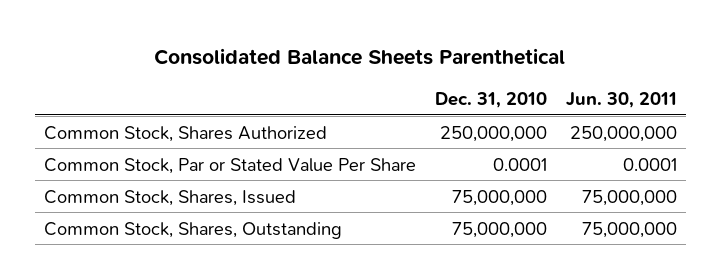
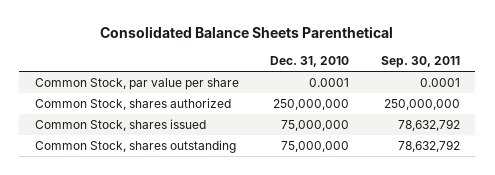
- | Dec. 31, 2010 | Jun. 30, 2011
+ | Dec. 31, 2010 | Sep. 30, 2011
- Common Stock, Shares Authorized | 250,000,000 | 250,000,000
- Common Stock, Par or Stated Value Per Share | 0.0001 | 0.0001
- Common Stock, Shares, Issued | 75,000,000 | 75,000,000
- Common Stock, Shares, Outstanding | 75,000,000 | 75,000,000
+ Common Stock, par value per share | 0.0001 | 0.0001
+ Common Stock, shares authorized | 250,000,000 | 250,000,000
+ Common Stock, shares issued | 75,000,000 | 78,632,792
+ Common Stock, shares outstanding | 75,000,000 | 78,632,792

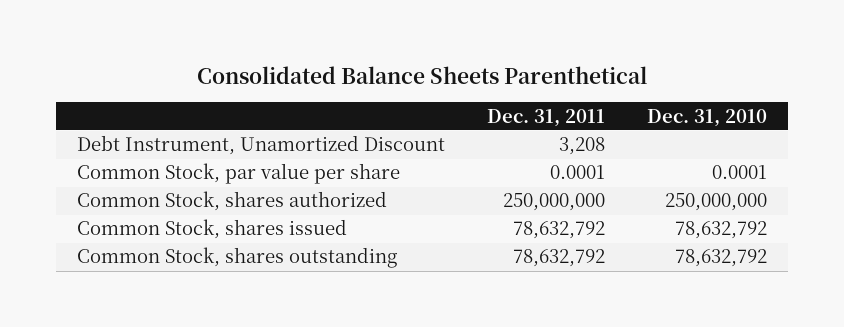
- | Dec. 31, 2010 | Sep. 30, 2011
+ | Dec. 31, 2011 | Dec. 31, 2010
+ Debt Instrument, Unamortized Discount | 3,208 |
- Common Stock, shares issued | 75,000,000 | 78,632,792
- Common Stock, shares outstanding | 75,000,000 | 78,632,792
+ Common Stock, shares issued | 78,632,792 | 78,632,792
+ Common Stock, shares outstanding | 78,632,792 | 78,632,792

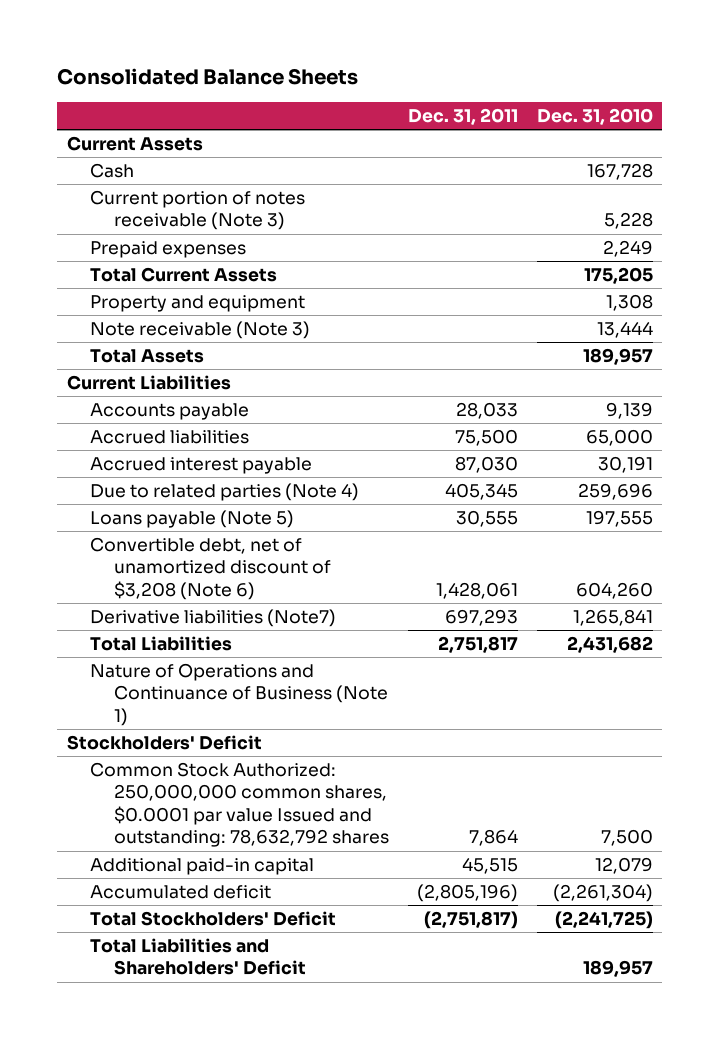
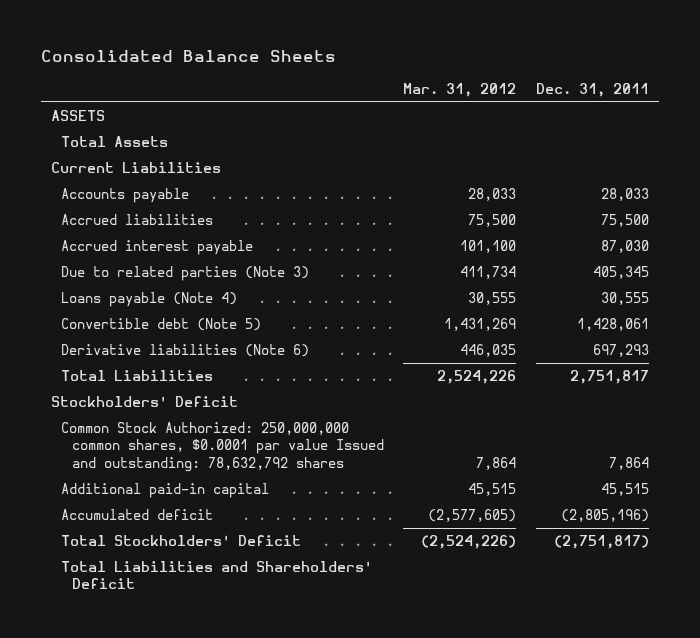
- | Dec. 31, 2011 | Dec. 31, 2010
+ | Mar. 31, 2012 | Dec. 31, 2011
- Current Assets
- Cash | | 167,728
- Current portion of notes receivable (Note 3) | | 5,228
- Prepaid expenses | | 2,249
- Total Current Assets | | 175,205
- Property and equipment | | 1,308
- Note receivable (Note 3) | | 13,444
+ ASSETS
- Due to related parties (Note 4) | 405,345 | 259,696
- Loans payable (Note 5) | 30,555 | 197,555
- Convertible debt, net of unamortized discount of $3,208 (Note 6) | 1,428,061 | 604,260
- Derivative liabilities (Note7) | 697,293 | 1,265,841
+ Due to related parties (Note 3) | 411,734 | 405,345
+ Loans payable (Note 4) | 30,555 | 30,555
+ Convertible debt (Note 5) | 1,431,269 | 1,428,061
+ Derivative liabilities (Note 6) | 446,035 | 697,293
- Nature of Operations and Continuance of Business (Note 1)

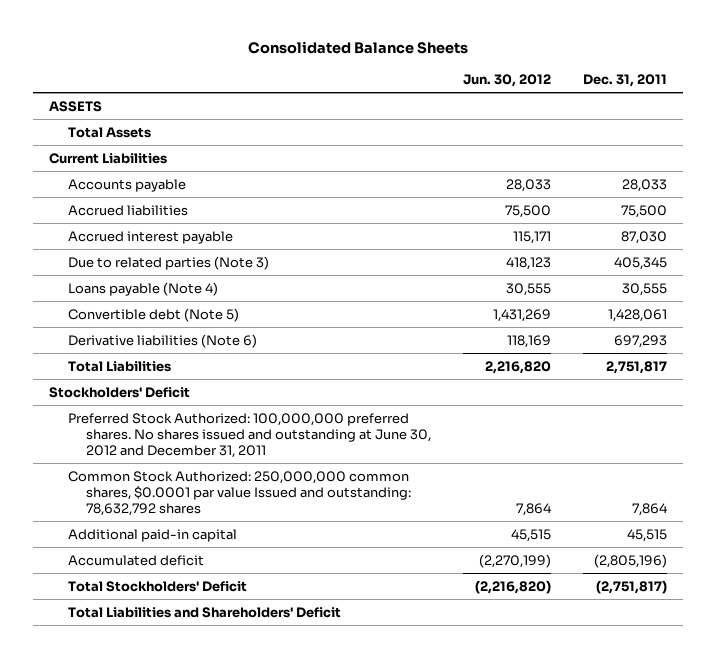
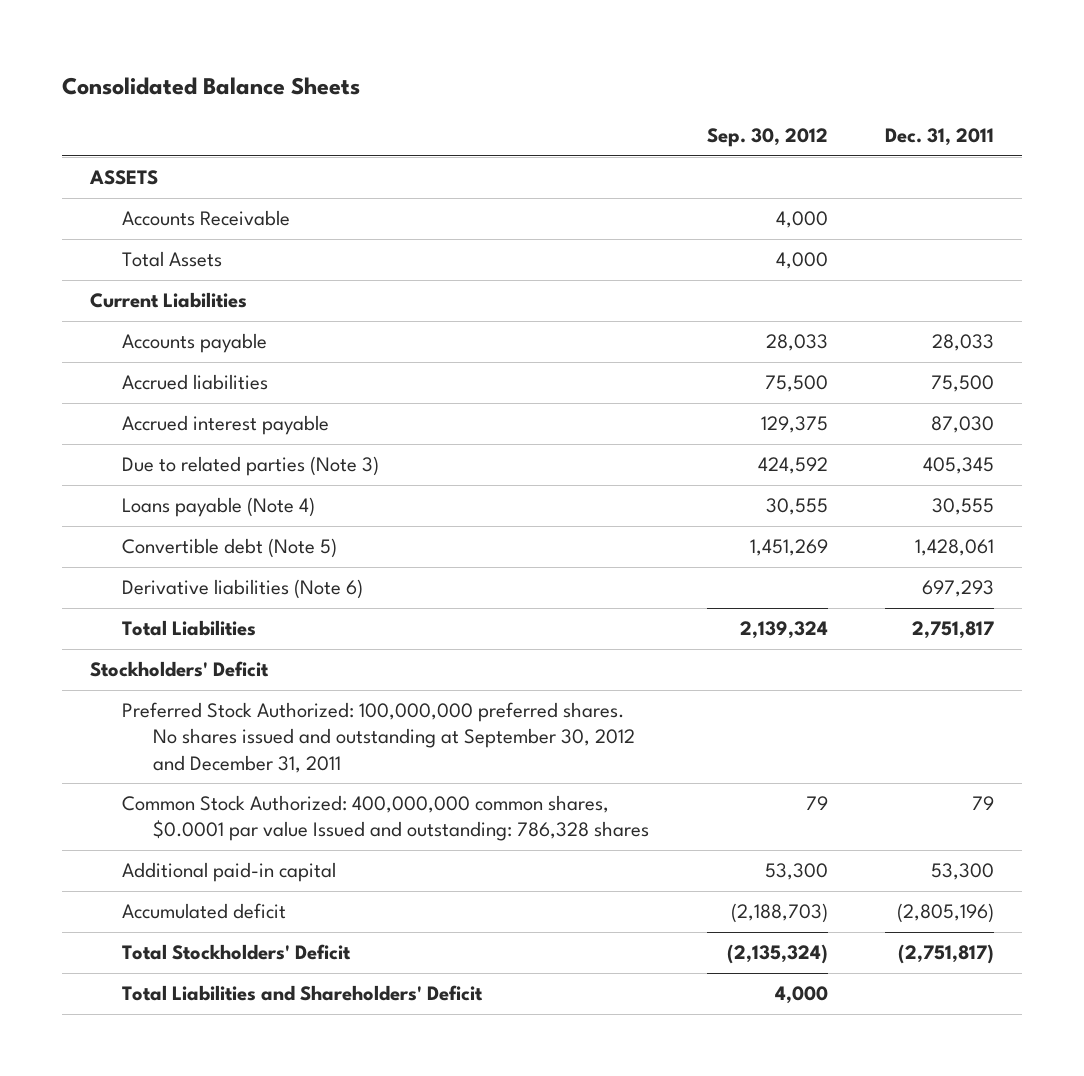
- | Jun. 30, 2012 | Dec. 31, 2011
+ | Sep. 30, 2012 | Dec. 31, 2011
+ Accounts Receivable | 4,000 |
- Preferred Stock Authorized: 100,000,000 preferred shares. No shares issued and outstanding at June 30, 2012 and December 31, 2011
- Common Stock Authorized: 250,000,000 common shares, $0.0001 par value Issued and outstanding: 78,632,792 shares | 7,864 | 7,864
- Additional paid-in capital | 45,515 | 45,515
+ Preferred Stock Authorized: 100,000,000 preferred shares. No shares issued and outstanding at September 30, 2012 and December 31, 2011
+ Common Stock Authorized: 400,000,000 common shares, $0.0001 par value Issued and outstanding: 786,328 shares | 79 | 79
+ Additional paid-in capital | 53,300 | 53,300

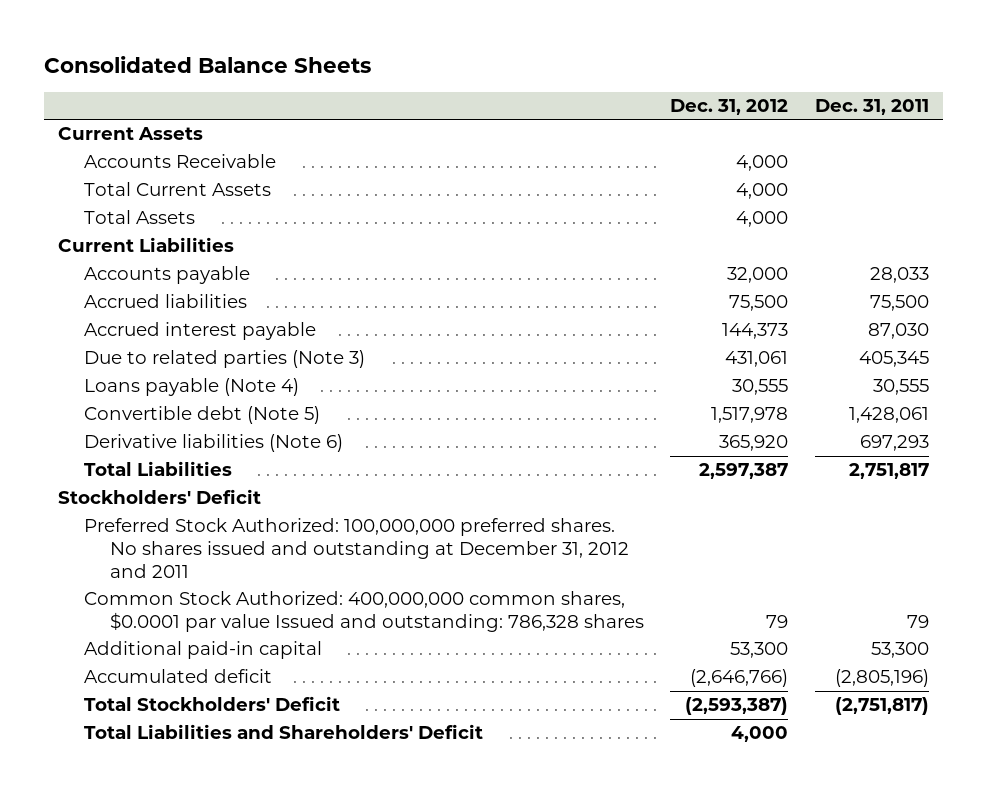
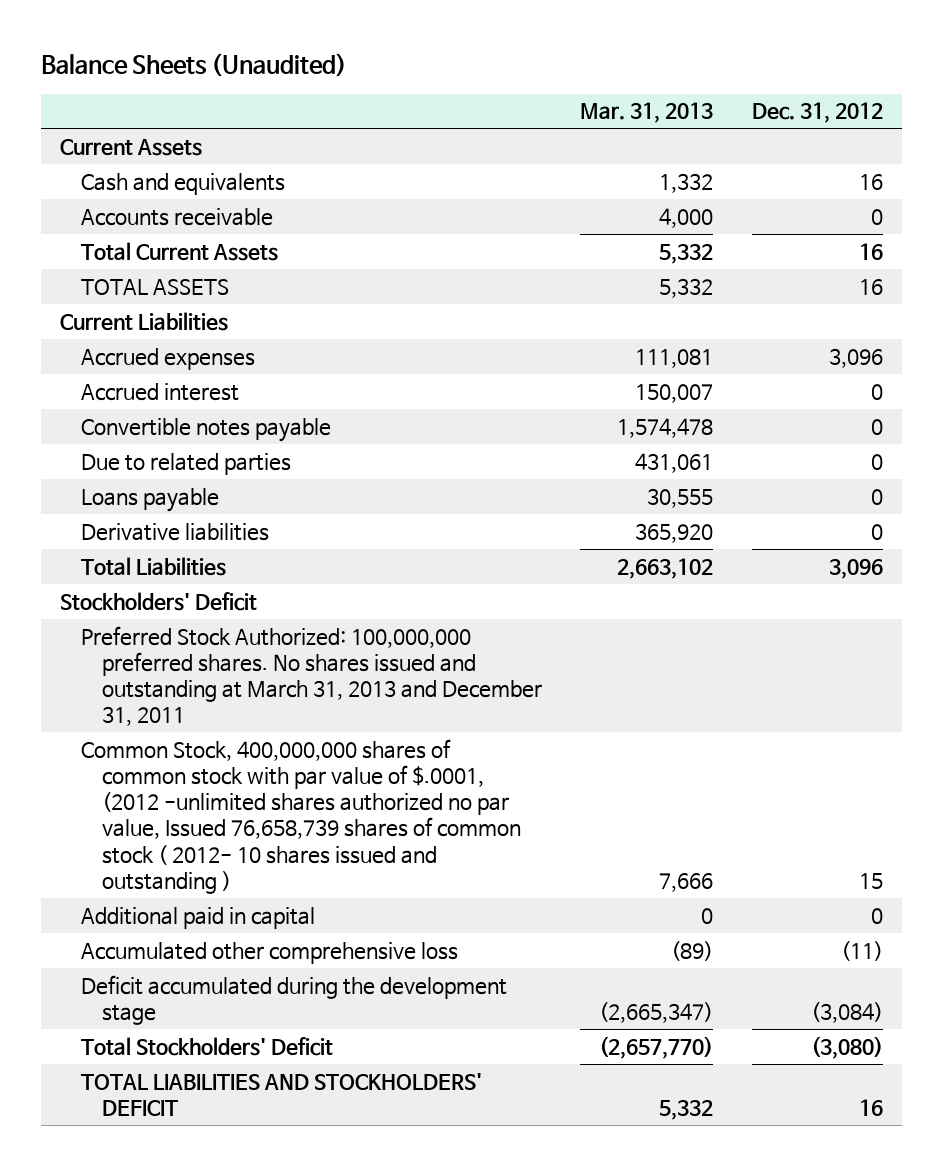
- Consolidated Balance Sheets
+ Balance Sheets (Unaudited)
- | Dec. 31, 2012 | Dec. 31, 2011
+ | Mar. 31, 2013 | Dec. 31, 2012
- Accounts Receivable | 4,000 |
- Total Current Assets | 4,000 |
- Total Assets | 4,000 |
+ Cash and equivalents | 1,332 | 16
+ Accounts receivable | 4,000 | 0
+ Total Current Assets | 5,332 | 16
+ TOTAL ASSETS | 5,332 | 16
- Accounts payable | 32,000 | 28,033
- Accrued liabilities | 75,500 | 75,500
- Accrued interest payable | 144,373 | 87,030
- Due to related parties (Note 3) | 431,061 | 405,345
- Loans payable (Note 4) | 30,555 | 30,555
- Convertible debt (Note 5) | 1,517,978 | 1,428,061
- Derivative liabilities (Note 6) | 365,920 | 697,293
- Total Liabilities | 2,597,387 | 2,751,817
+ Accrued expenses | 111,081 | 3,096
+ Accrued interest | 150,007 | 0
+ Convertible notes payable | 1,574,478 | 0
+ Due to related parties | 431,061 | 0
+ Loans payable | 30,555 | 0
+ Derivative liabilities | 365,920 | 0
+ Total Liabilities | 2,663,102 | 3,096
- Preferred Stock Authorized: 100,000,000 preferred shares. No shares issued and outstanding at December 31, 2012 and 2011
- Common Stock Authorized: 400,000,000 common shares, $0.0001 par value Issued and outstanding: 786,328 shares | 79 | 79
- Additional paid-in capital | 53,300 | 53,300
- Accumulated deficit | (2,646,766) | (2,805,196)
- Total Stockholders' Deficit | (2,593,387) | (2,751,817)
- Total Liabilities and Shareholders' Deficit | 4,000 |
+ Preferred Stock Authorized: 100,000,000 preferred shares. No shares issued and outstanding at March 31, 2013 and December 31, 2011
+ Common Stock, 400,000,000 shares of common stock with par value of $.0001, (2012 -unlimited shares authorized no par value, Issued 76,658,739 shares of common stock ( 2012- 10 shares issued and outstanding ) | 7,666 | 15
+ Additional paid in capital | 0 | 0
+ Accumulated other comprehensive loss | (89) | (11)
+ Deficit accumulated during the development stage | (2,665,347) | (3,084)
+ Total Stockholders' Deficit | (2,657,770) | (3,080)
+ TOTAL LIABILITIES AND STOCKHOLDERS' DEFICIT | 5,332 | 16

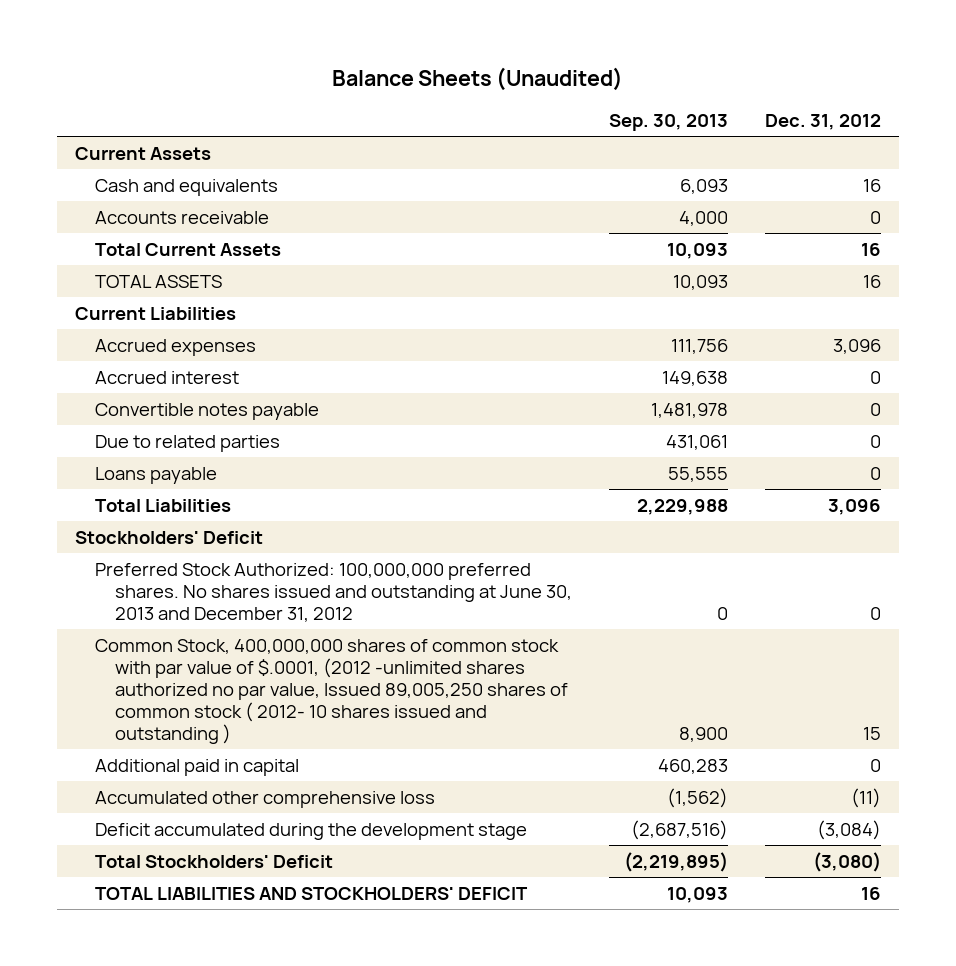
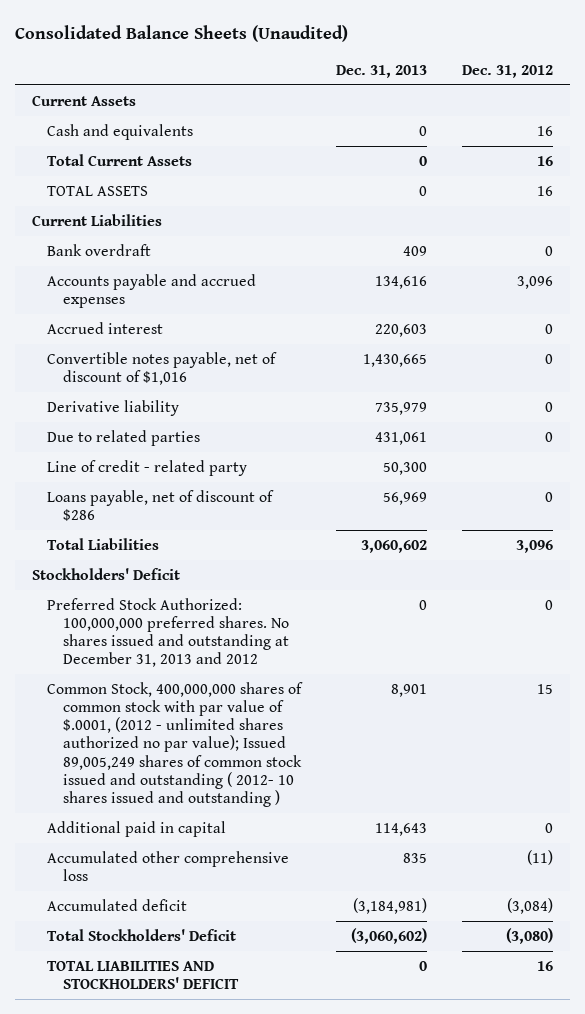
- Balance Sheets (Unaudited)
+ Consolidated Balance Sheets (Unaudited)
- | Sep. 30, 2013 | Dec. 31, 2012
+ | Dec. 31, 2013 | Dec. 31, 2012
- Accounts receivable | 4,000 | 0
- Accrued expenses | 111,756 | 3,096
+ Bank overdraft | 409 | 0
+ Accounts payable and accrued expenses | 134,616 | 3,096
- Convertible notes payable | 1,481,978 | 0
+ Convertible notes payable, net of discount of $1,016 | 1,430,665 | 0
+ Derivative liability | 735,979 | 0
- Loans payable | 55,555 | 0
+ Line of credit - related party | 50,300 |
+ Loans payable, net of discount of $286 | 56,969 | 0
- Preferred Stock Authorized: 100,000,000 preferred shares. No shares issued and outstanding at June 30, 2013 and December 31, 2012 | 0 | 0
- Common Stock, 400,000,000 shares of common stock with par value of $.0001, (2012 -unlimited shares authorized no par value, Issued 89,005,250 shares of common stock ( 2012- 10 shares issued and outstanding ) | 8,900 | 15
+ Preferred Stock Authorized: 100,000,000 preferred shares. No shares issued and outstanding at December 31, 2013 and 2012 | 0 | 0
+ Common Stock, 400,000,000 shares of common stock with par value of $.0001, (2012 - unlimited shares authorized no par value); Issued 89,005,249 shares of common stock issued and outstanding ( 2012- 10 shares issued and outstanding ) | 8,901 | 15
- Deficit accumulated during the development stage | (2,687,516) | (3,084)
+ Accumulated deficit | (3,184,981) | (3,084)

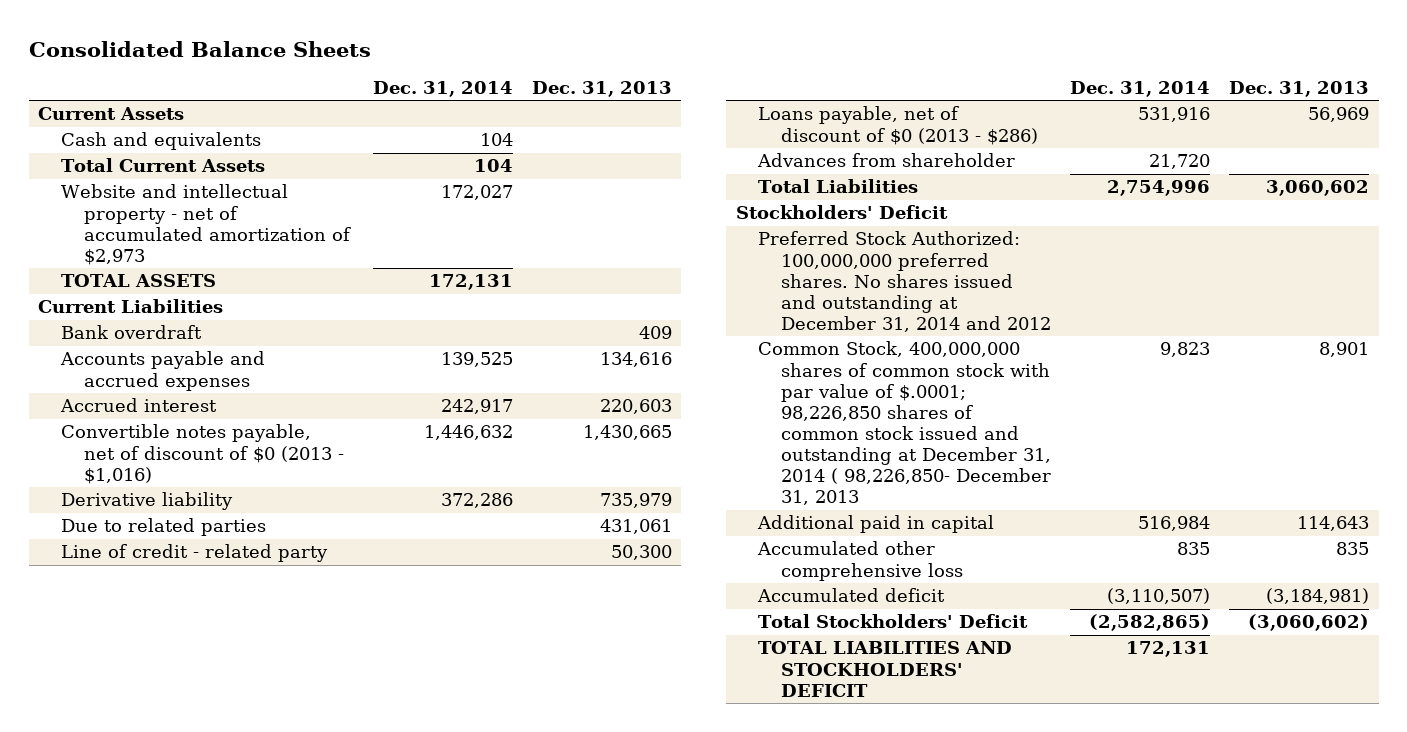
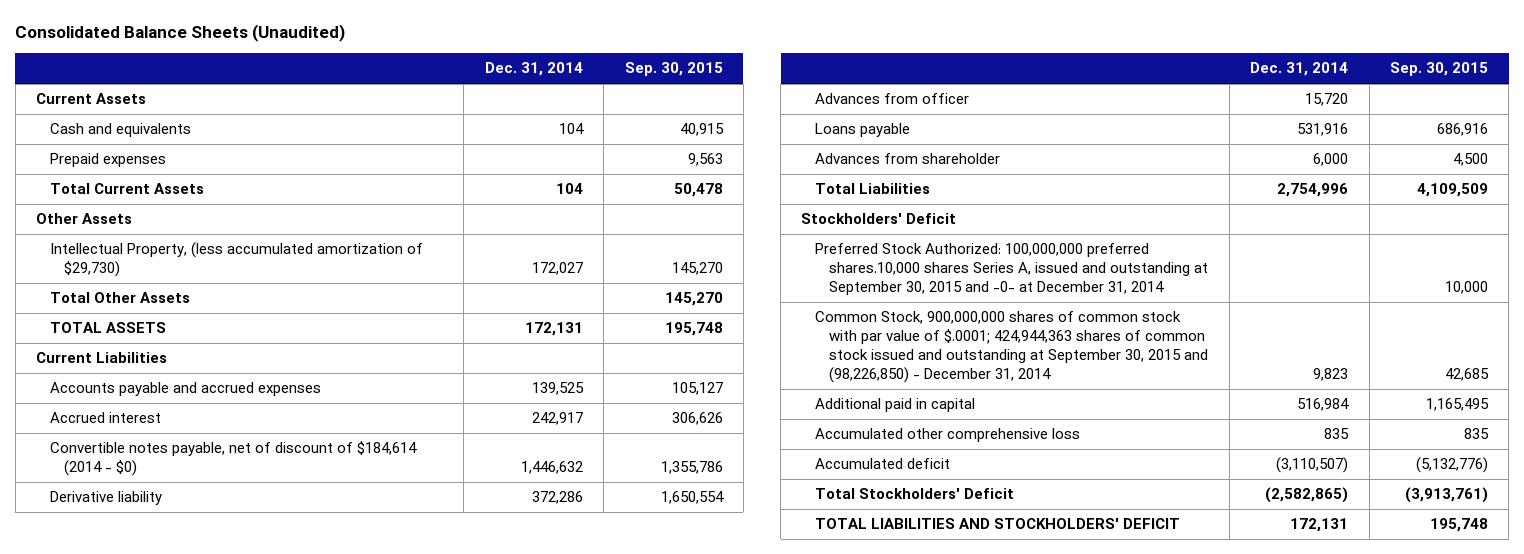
- Consolidated Balance Sheets
+ Consolidated Balance Sheets (Unaudited)
- | Dec. 31, 2014 | Dec. 31, 2013
+ | Dec. 31, 2014 | Sep. 30, 2015
+ Prepaid expenses | | 9,563
- Website and intellectual property - net of accumulated amortization of $2,973 | 172,027 |
+ Other Assets
+ Intellectual Property, (less accumulated amortization of $29,730) | 172,027 | 145,270
+ Total Other Assets | | 145,270
- Bank overdraft | | 409
- Convertible notes payable, net of discount of $0 (2013 - $1,016) | 1,446,632 | 1,430,665
+ Convertible notes payable, net of discount of $184,614 (2014 - $0) | 1,446,632 | 1,355,786
- Due to related parties | | 431,061
- Line of credit - related party | | 50,300
- Loans payable, net of discount of $0 (2013 - $286) | 531,916 | 56,969
- Advances from shareholder | 21,720 |
+ Advances from officer | 15,720 |
+ Loans payable | 531,916 | 686,916
+ Advances from shareholder | 6,000 | 4,500
- Preferred Stock Authorized: 100,000,000 preferred shares. No shares issued and outstanding at December 31, 2014 and 2012
- Common Stock, 400,000,000 shares of common stock with par value of $.0001; 98,226,850 shares of common stock issued and outstanding at December 31, 2014 ( 98,226,850- December 31, 2013 | 9,823 | 8,901
+ Preferred Stock Authorized: 100,000,000 preferred shares.10,000 shares Series A, issued and outstanding at September 30, 2015 and -0- at December 31, 2014 | | 10,000
+ Common Stock, 900,000,000 shares of common stock with par value of $.0001; 424,944,363 shares of common stock issued and outstanding at September 30, 2015 and (98,226,850) - December 31, 2014 | 9,823 | 42,685

